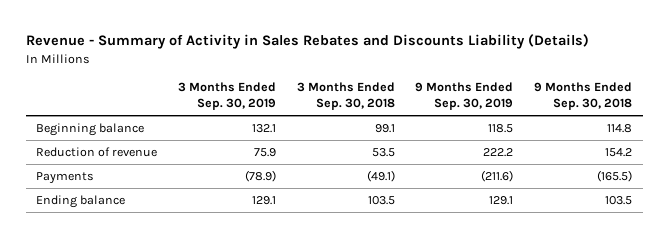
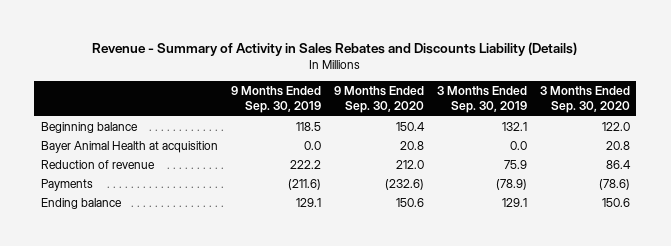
- | 3 Months Ended Sep. 30, 2019 | 3 Months Ended Sep. 30, 2018 | 9 Months Ended Sep. 30, 2019 | 9 Months Ended Sep. 30, 2018
+ | 9 Months Ended Sep. 30, 2019 | 9 Months Ended Sep. 30, 2020 | 3 Months Ended Sep. 30, 2019 | 3 Months Ended Sep. 30, 2020
+ Bayer Animal Health at acquisition | 0.0 | 20.8 | 0.0 | 20.8

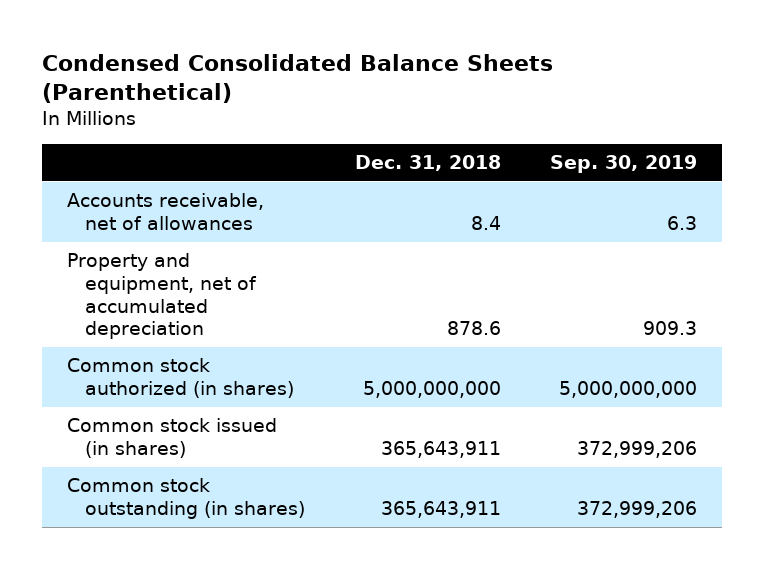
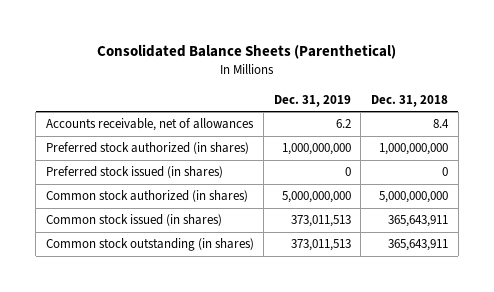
- Condensed Consolidated Balance Sheets (Parenthetical)
+ Consolidated Balance Sheets (Parenthetical)
- | Dec. 31, 2018 | Sep. 30, 2019
+ | Dec. 31, 2019 | Dec. 31, 2018
- Property and equipment, net of accumulated depreciation | 878.6 | 909.3
+ Preferred stock authorized (in shares) | 1,000,000,000 | 1,000,000,000
+ Preferred stock issued (in shares) | 0 | 0

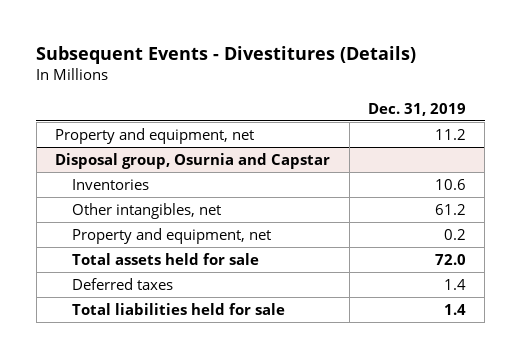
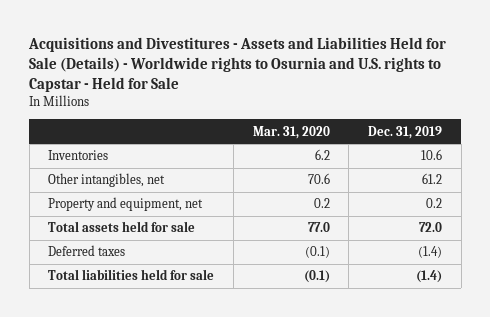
- Subsequent Events - Divestitures (Details)
+ Acquisitions and Divestitures - Assets and Liabilities Held for Sale (Details) - Worldwide rights to Osurnia and U.S. rights to Capstar - Held for Sale
- | Dec. 31, 2019
+ | Mar. 31, 2020 | Dec. 31, 2019
- Property and equipment, net | 11.2
- Disposal group, Osurnia and Capstar
- Deferred taxes | 1.4
- Total liabilities held for sale | 1.4
+ Deferred taxes | (0.1) | (1.4)
+ Total liabilities held for sale | (0.1) | (1.4)

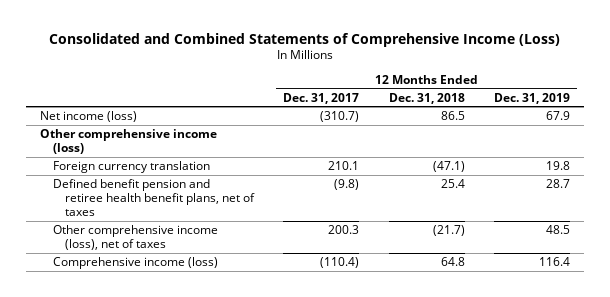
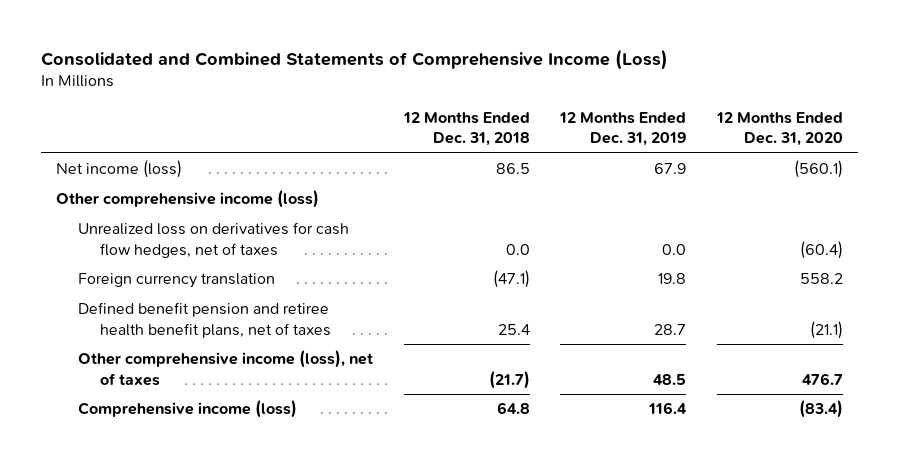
- | 12 Months Ended Dec. 31, 2017 | 12 Months Ended Dec. 31, 2018 | 12 Months Ended Dec. 31, 2019
+ | 12 Months Ended Dec. 31, 2018 | 12 Months Ended Dec. 31, 2019 | 12 Months Ended Dec. 31, 2020
+ Unrealized loss on derivatives for cash flow hedges, net of taxes | 0.0 | 0.0 | (60.4)

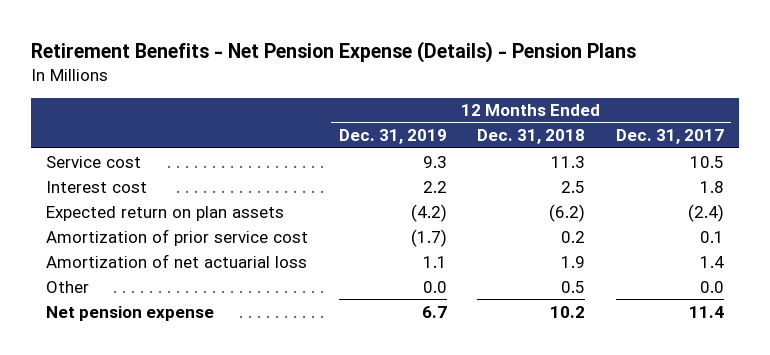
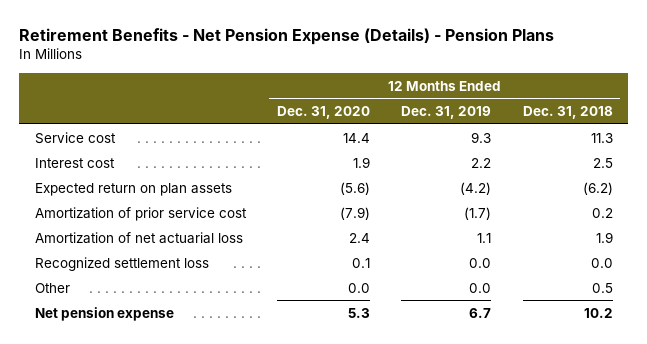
- | 12 Months Ended Dec. 31, 2019 | 12 Months Ended Dec. 31, 2018 | 12 Months Ended Dec. 31, 2017
+ | 12 Months Ended Dec. 31, 2020 | 12 Months Ended Dec. 31, 2019 | 12 Months Ended Dec. 31, 2018
+ Recognized settlement loss | 0.1 | 0.0 | 0.0

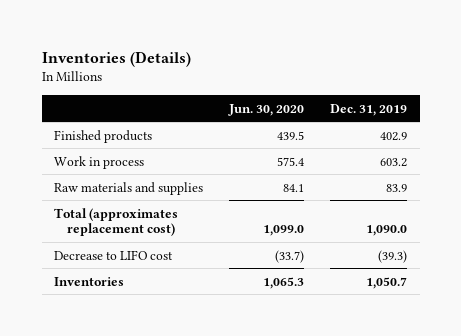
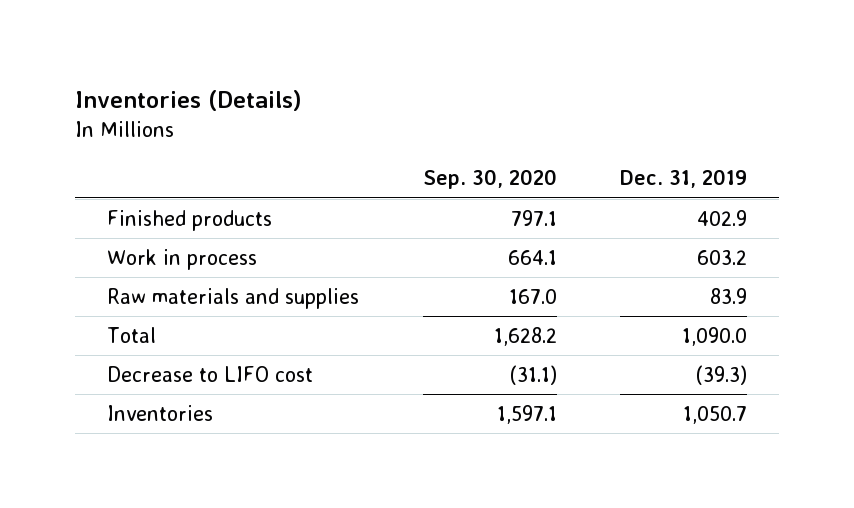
- | Jun. 30, 2020 | Dec. 31, 2019
+ | Sep. 30, 2020 | Dec. 31, 2019
- Total (approximates replacement cost) | 1,099.0 | 1,090.0
+ Total | 1,628.2 | 1,090.0

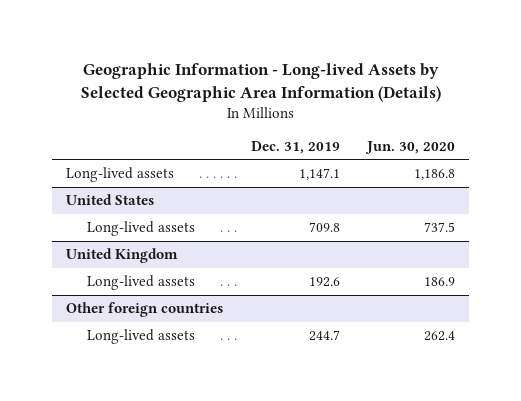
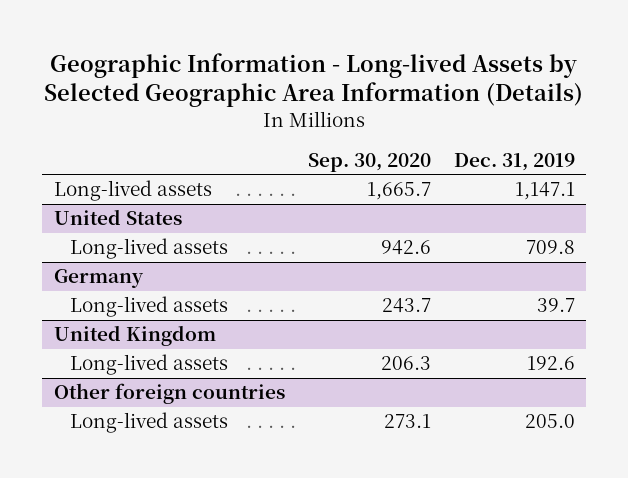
- | Dec. 31, 2019 | Jun. 30, 2020
+ | Sep. 30, 2020 | Dec. 31, 2019
+ Germany
+ Long-lived assets | 243.7 | 39.7
@ Other foreign countries
- Long-lived assets | 244.7 | 262.4
+ Long-lived assets | 273.1 | 205.0

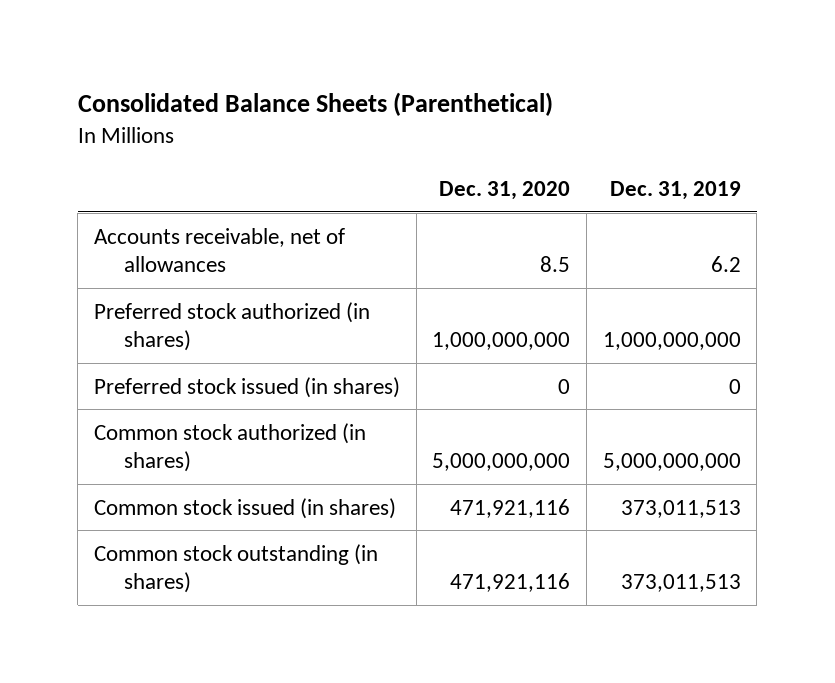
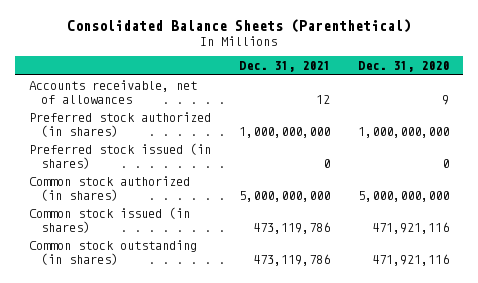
- | Dec. 31, 2020 | Dec. 31, 2019
+ | Dec. 31, 2021 | Dec. 31, 2020
- Accounts receivable, net of allowances | 8.5 | 6.2
+ Accounts receivable, net of allowances | 12 | 9

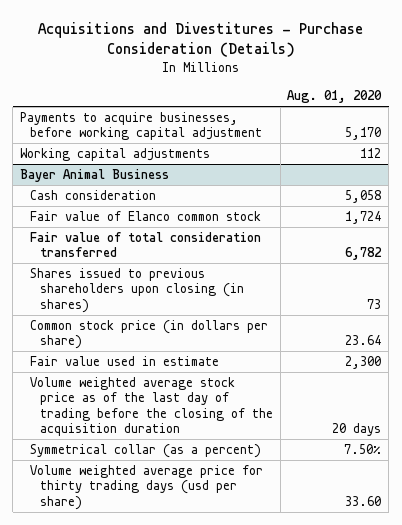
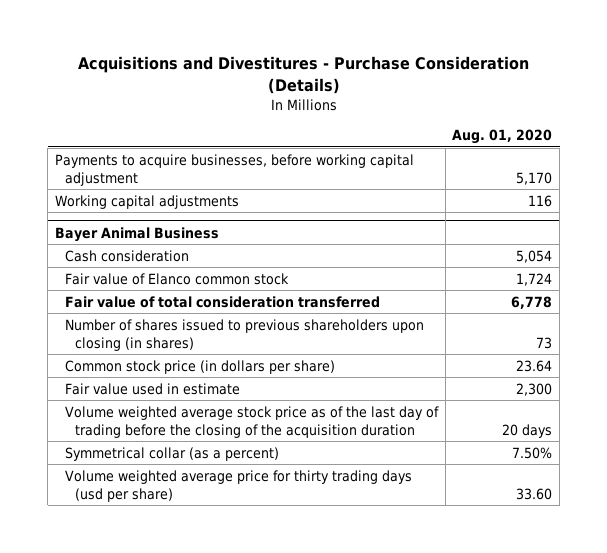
- Working capital adjustments | 112
+ Working capital adjustments | 116
@ Bayer Animal Business
- Cash consideration | 5,058
+ Cash consideration | 5,054
- Fair value of total consideration transferred | 6,782
- Shares issued to previous shareholders upon closing (in shares) | 73
+ Fair value of total consideration transferred | 6,778
+ Number of shares issued to previous shareholders upon closing (in shares) | 73

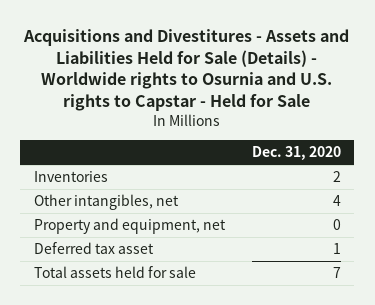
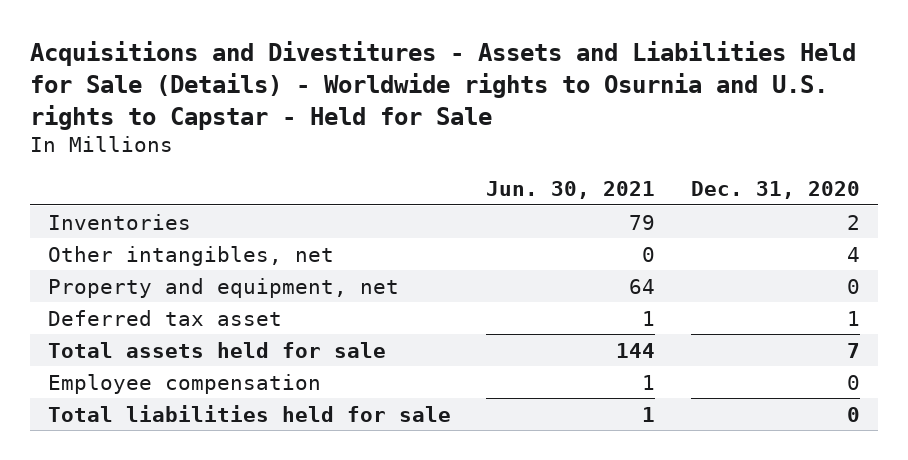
- | Dec. 31, 2020
+ | Jun. 30, 2021 | Dec. 31, 2020
+ Employee compensation | 1 | 0
+ Total liabilities held for sale | 1 | 0

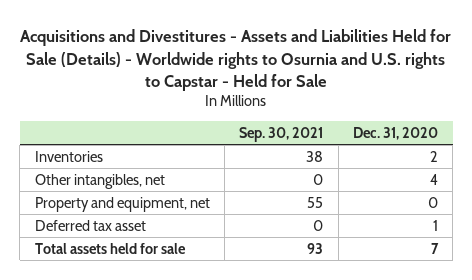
- | Jun. 30, 2021 | Dec. 31, 2020
+ | Sep. 30, 2021 | Dec. 31, 2020
- Employee compensation | 1 | 0
- Total liabilities held for sale | 1 | 0

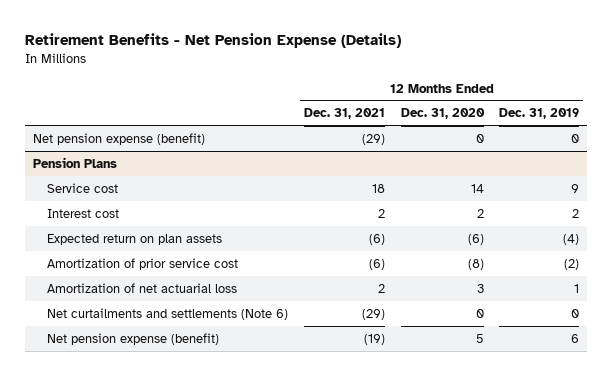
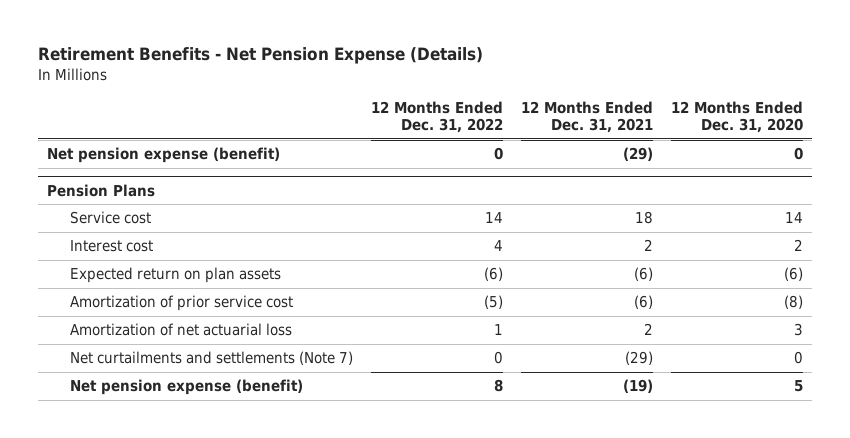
- | 12 Months Ended Dec. 31, 2021 | 12 Months Ended Dec. 31, 2020 | 12 Months Ended Dec. 31, 2019
+ | 12 Months Ended Dec. 31, 2022 | 12 Months Ended Dec. 31, 2021 | 12 Months Ended Dec. 31, 2020
@ Pension Plans
- Net curtailments and settlements (Note 6) | (29) | 0 | 0
+ Net curtailments and settlements (Note 7) | 0 | (29) | 0

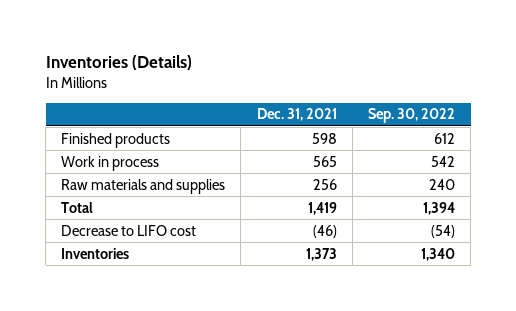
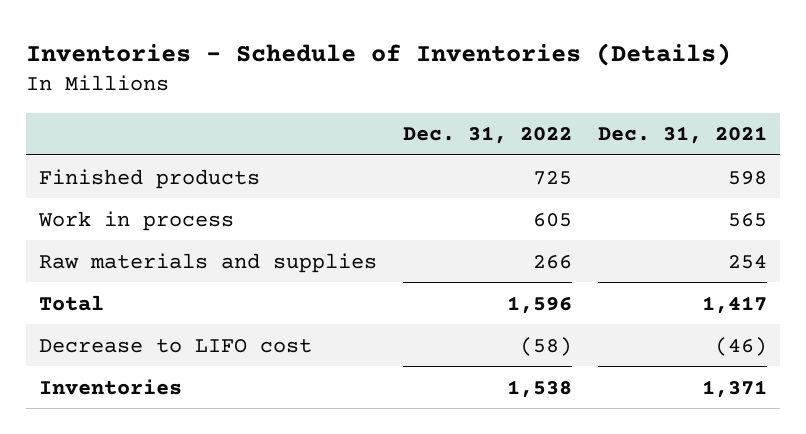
- Inventories (Details)
+ Inventories - Schedule of Inventories (Details)
- | Dec. 31, 2021 | Sep. 30, 2022
+ | Dec. 31, 2022 | Dec. 31, 2021
- Raw materials and supplies | 256 | 240
- Total | 1,419 | 1,394
+ Raw materials and supplies | 266 | 254
+ Total | 1,596 | 1,417
- Inventories | 1,373 | 1,340
+ Inventories | 1,538 | 1,371

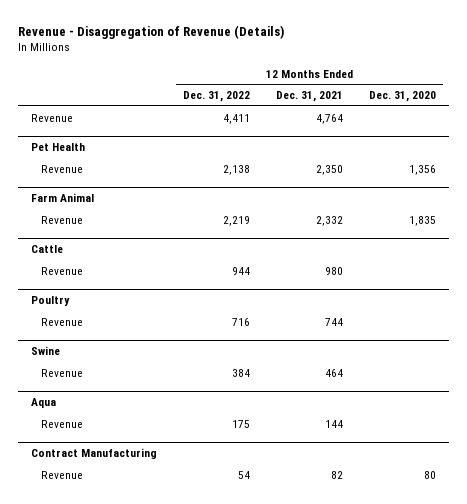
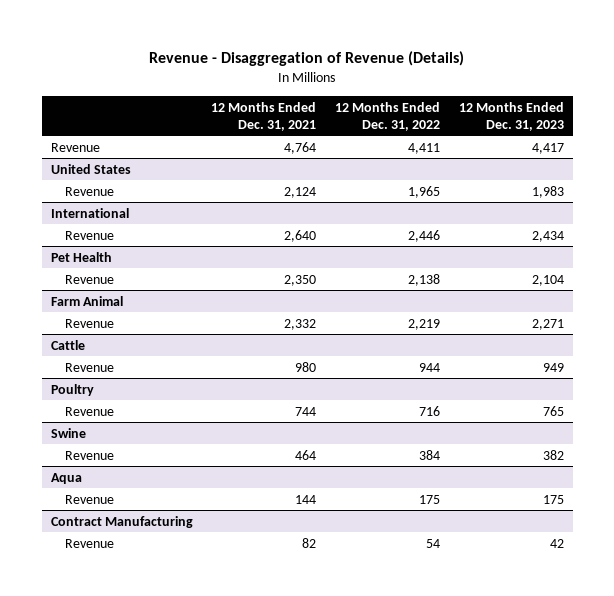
- | 12 Months Ended Dec. 31, 2022 | 12 Months Ended Dec. 31, 2021 | 12 Months Ended Dec. 31, 2020
+ | 12 Months Ended Dec. 31, 2021 | 12 Months Ended Dec. 31, 2022 | 12 Months Ended Dec. 31, 2023
+ United States
+ Revenue | 2,124 | 1,965 | 1,983
+ International
+ Revenue | 2,640 | 2,446 | 2,434

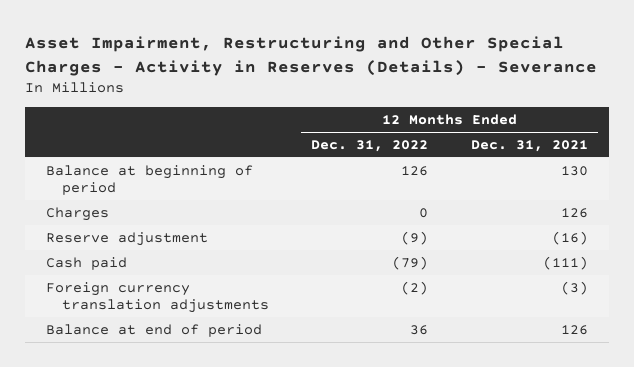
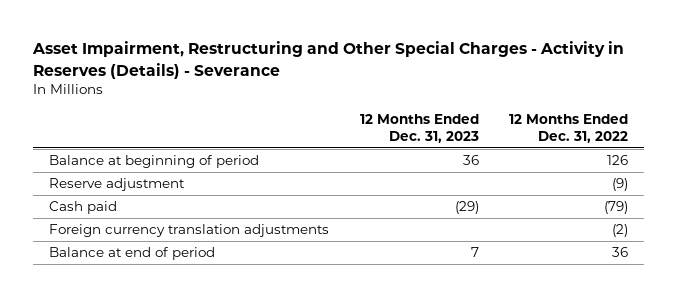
- | 12 Months Ended Dec. 31, 2022 | 12 Months Ended Dec. 31, 2021
+ | 12 Months Ended Dec. 31, 2023 | 12 Months Ended Dec. 31, 2022
- Charges | 0 | 126

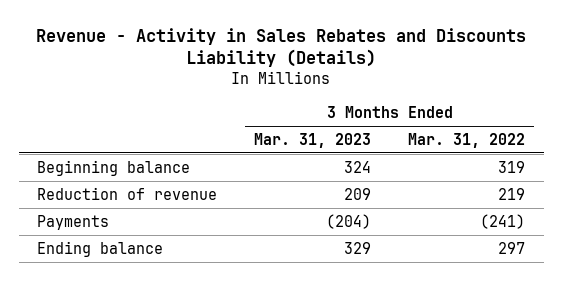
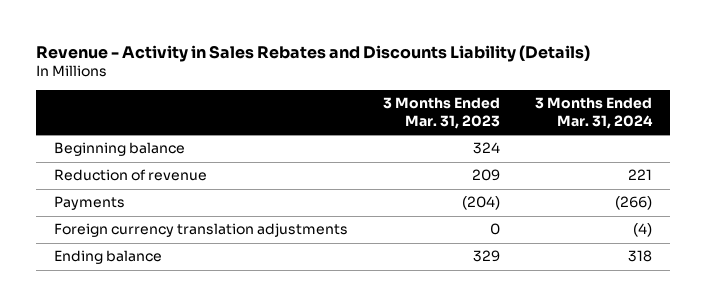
- | 3 Months Ended Mar. 31, 2023 | 3 Months Ended Mar. 31, 2022
+ | 3 Months Ended Mar. 31, 2023 | 3 Months Ended Mar. 31, 2024
+ Foreign currency translation adjustments | 0 | (4)

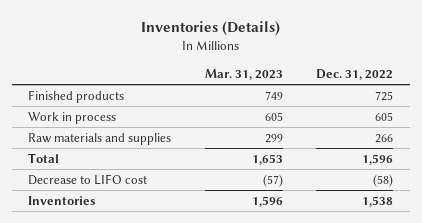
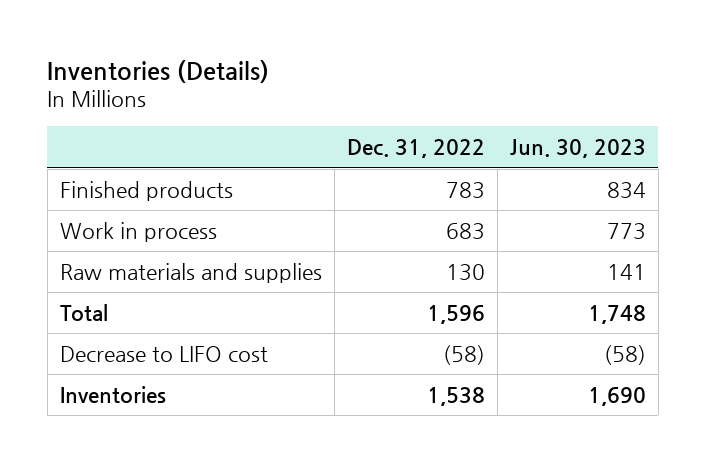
- | Mar. 31, 2023 | Dec. 31, 2022
+ | Dec. 31, 2022 | Jun. 30, 2023
- Finished products | 749 | 725
- Work in process | 605 | 605
- Raw materials and supplies | 299 | 266
+ Finished products | 783 | 834
+ Work in process | 683 | 773
+ Raw materials and supplies | 130 | 141

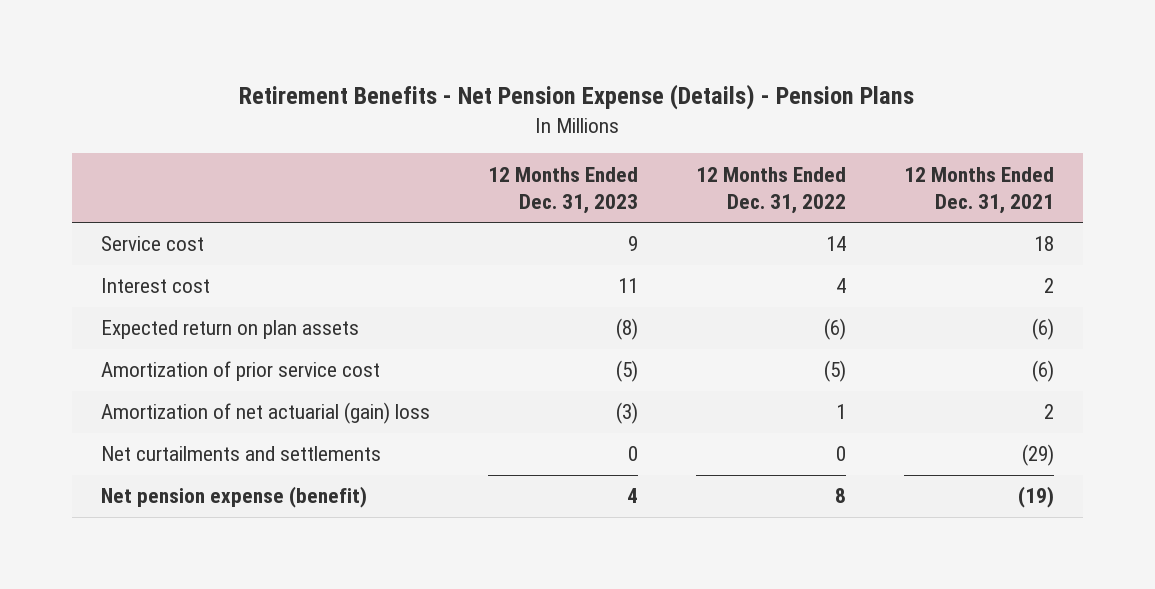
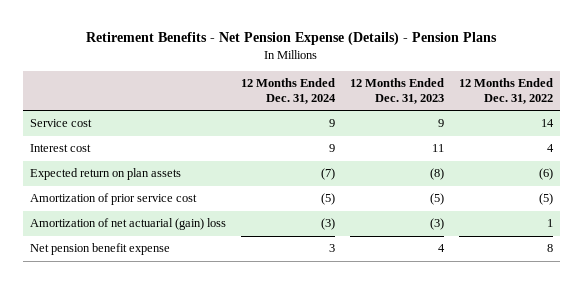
- | 12 Months Ended Dec. 31, 2023 | 12 Months Ended Dec. 31, 2022 | 12 Months Ended Dec. 31, 2021
+ | 12 Months Ended Dec. 31, 2024 | 12 Months Ended Dec. 31, 2023 | 12 Months Ended Dec. 31, 2022
- Net curtailments and settlements | 0 | 0 | (29)
- Net pension expense (benefit) | 4 | 8 | (19)
+ Net pension benefit expense | 3 | 4 | 8

